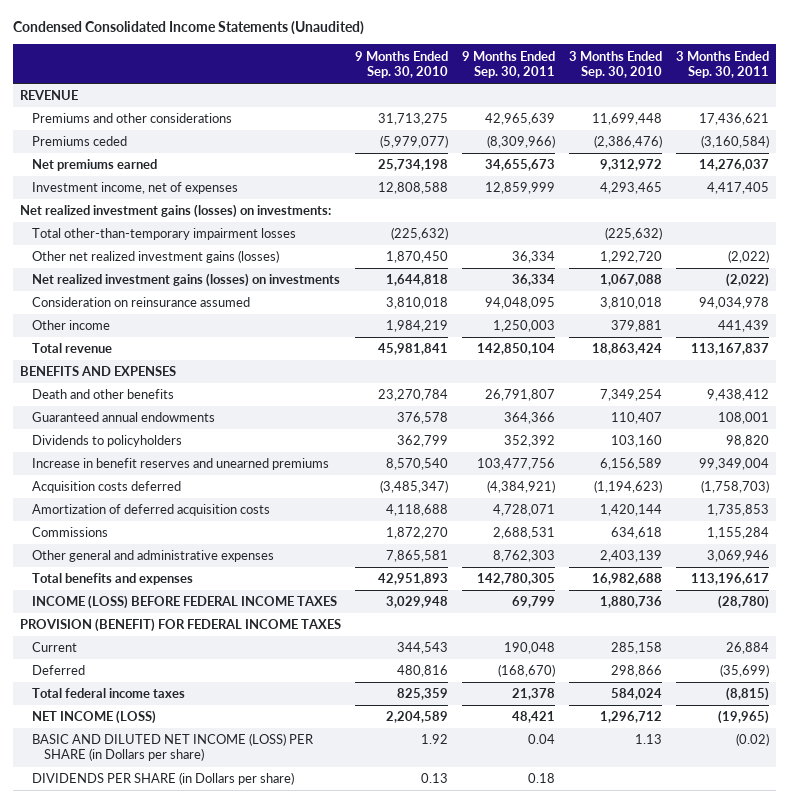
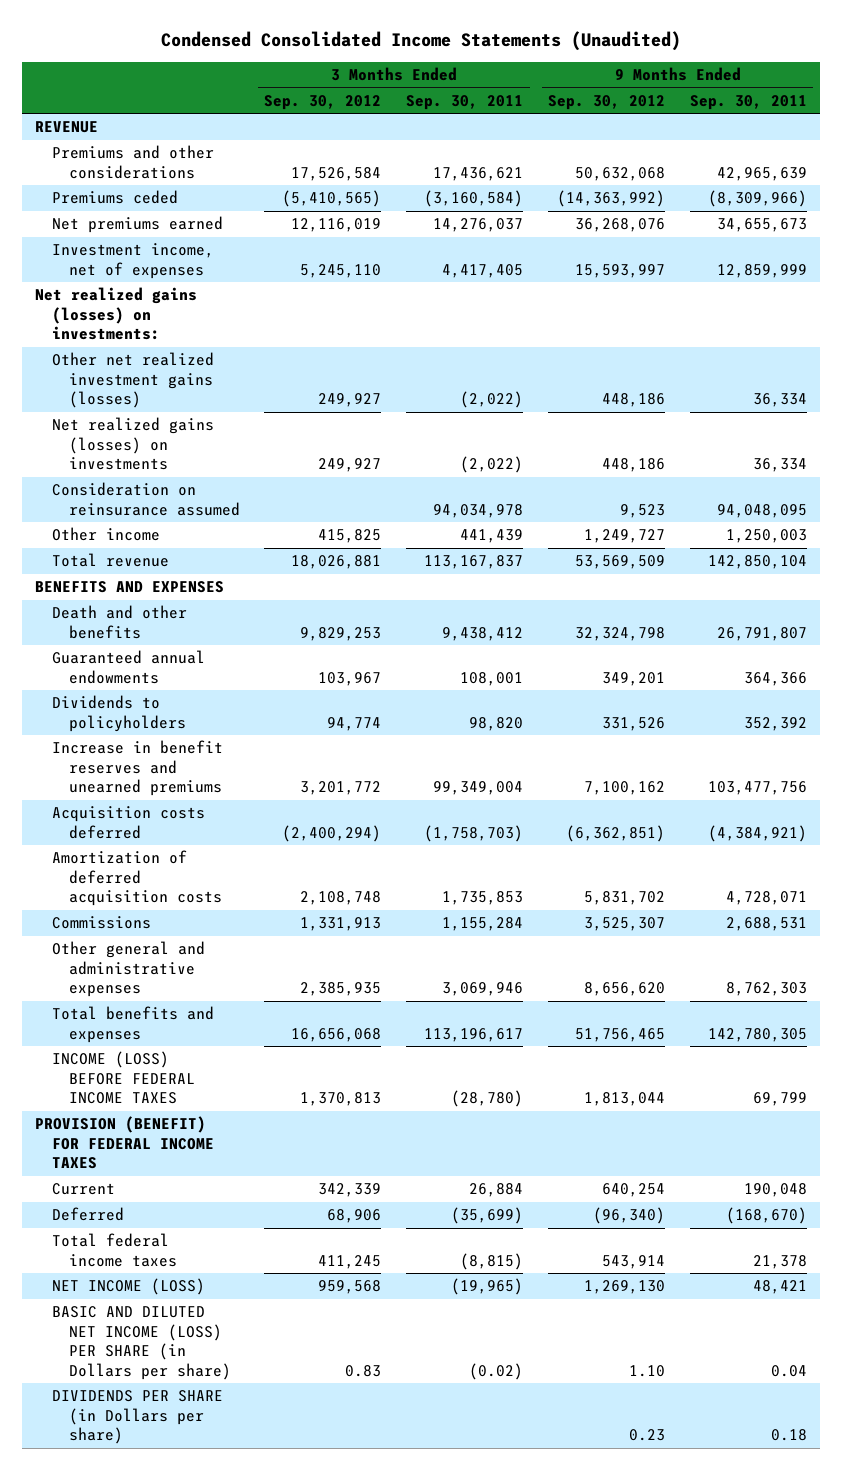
- | 9 Months Ended Sep. 30, 2010 | 9 Months Ended Sep. 30, 2011 | 3 Months Ended Sep. 30, 2010 | 3 Months Ended Sep. 30, 2011
+ | 3 Months Ended Sep. 30, 2012 | 3 Months Ended Sep. 30, 2011 | 9 Months Ended Sep. 30, 2012 | 9 Months Ended Sep. 30, 2011
- Net realized investment gains (losses) on investments:
- Total other-than-temporary impairment losses | (225,632) | | (225,632) |
+ Net realized gains (losses) on investments:
- Net realized investment gains (losses) on investments | 1,644,818 | 36,334 | 1,067,088 | (2,022)
+ Net realized gains (losses) on investments | 249,927 | (2,022) | 448,186 | 36,334

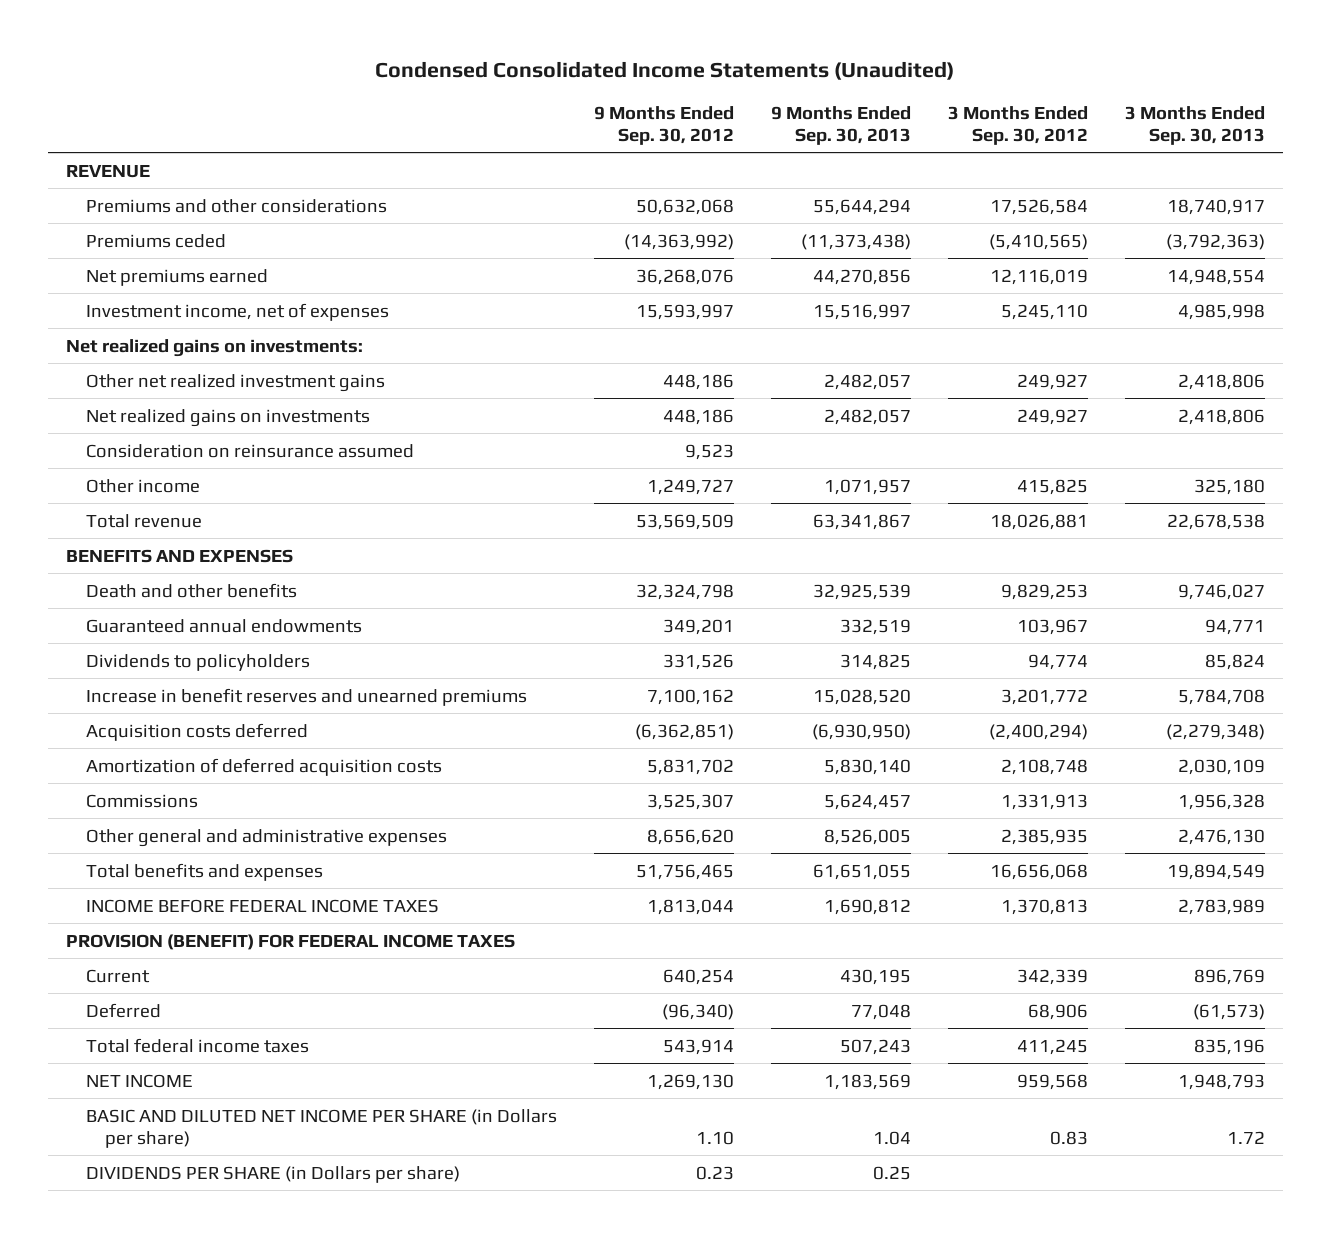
- | 3 Months Ended Sep. 30, 2012 | 3 Months Ended Sep. 30, 2011 | 9 Months Ended Sep. 30, 2012 | 9 Months Ended Sep. 30, 2011
+ | 9 Months Ended Sep. 30, 2012 | 9 Months Ended Sep. 30, 2013 | 3 Months Ended Sep. 30, 2012 | 3 Months Ended Sep. 30, 2013
- Net realized gains (losses) on investments:
- Other net realized investment gains (losses) | 249,927 | (2,022) | 448,186 | 36,334
- Net realized gains (losses) on investments | 249,927 | (2,022) | 448,186 | 36,334
+ Net realized gains on investments:
+ Other net realized investment gains | 448,186 | 2,482,057 | 249,927 | 2,418,806
+ Net realized gains on investments | 448,186 | 2,482,057 | 249,927 | 2,418,806
- INCOME (LOSS) BEFORE FEDERAL INCOME TAXES | 1,370,813 | (28,780) | 1,813,044 | 69,799
+ INCOME BEFORE FEDERAL INCOME TAXES | 1,813,044 | 1,690,812 | 1,370,813 | 2,783,989
- NET INCOME (LOSS) | 959,568 | (19,965) | 1,269,130 | 48,421
- BASIC AND DILUTED NET INCOME (LOSS) PER SHARE (in Dollars per share) | 0.83 | (0.02) | 1.10 | 0.04
+ NET INCOME | 1,269,130 | 1,183,569 | 959,568 | 1,948,793
+ BASIC AND DILUTED NET INCOME PER SHARE (in Dollars per share) | 1.10 | 1.04 | 0.83 | 1.72

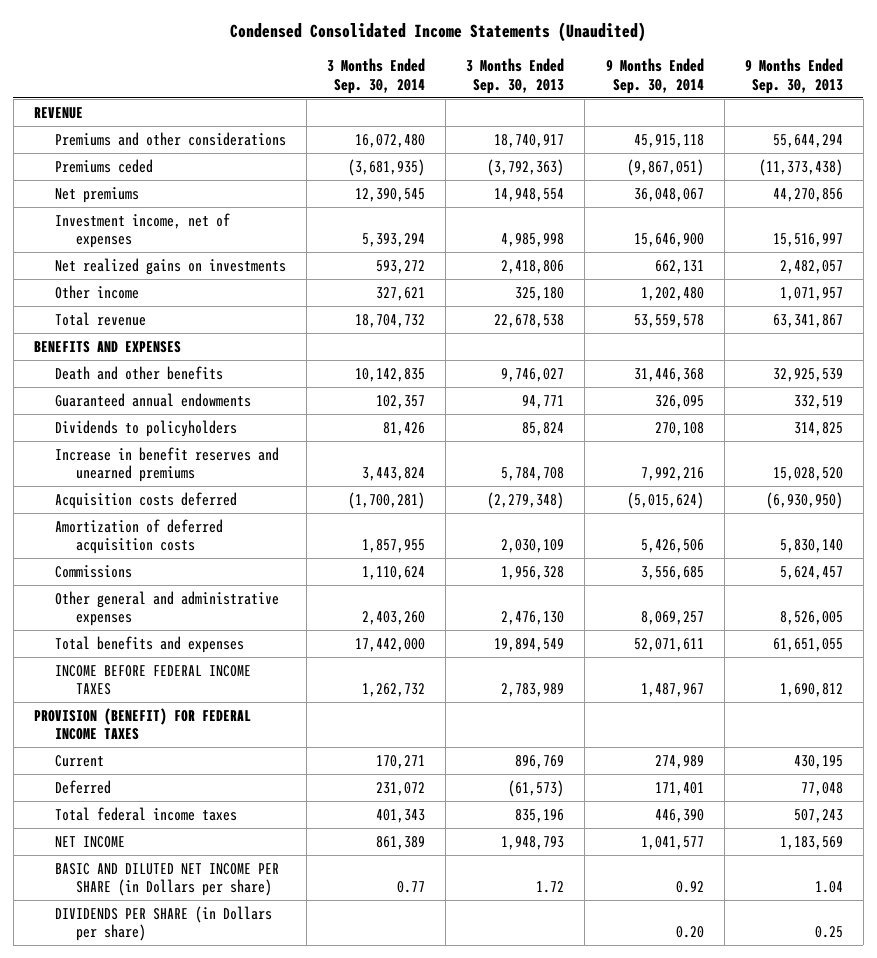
- | 9 Months Ended Sep. 30, 2012 | 9 Months Ended Sep. 30, 2013 | 3 Months Ended Sep. 30, 2012 | 3 Months Ended Sep. 30, 2013
+ | 3 Months Ended Sep. 30, 2014 | 3 Months Ended Sep. 30, 2013 | 9 Months Ended Sep. 30, 2014 | 9 Months Ended Sep. 30, 2013
- Net premiums earned | 36,268,076 | 44,270,856 | 12,116,019 | 14,948,554
+ Net premiums | 12,390,545 | 14,948,554 | 36,048,067 | 44,270,856
- Net realized gains on investments:
- Other net realized investment gains | 448,186 | 2,482,057 | 249,927 | 2,418,806
- Consideration on reinsurance assumed | 9,523 | | |

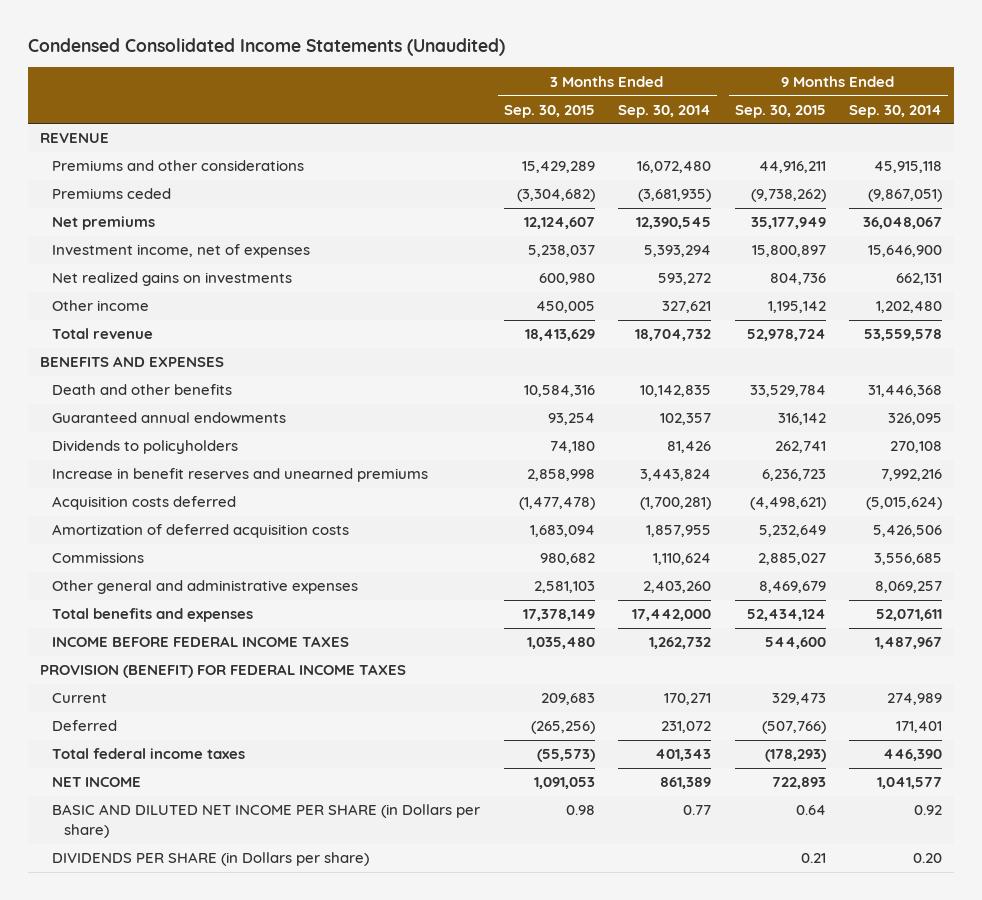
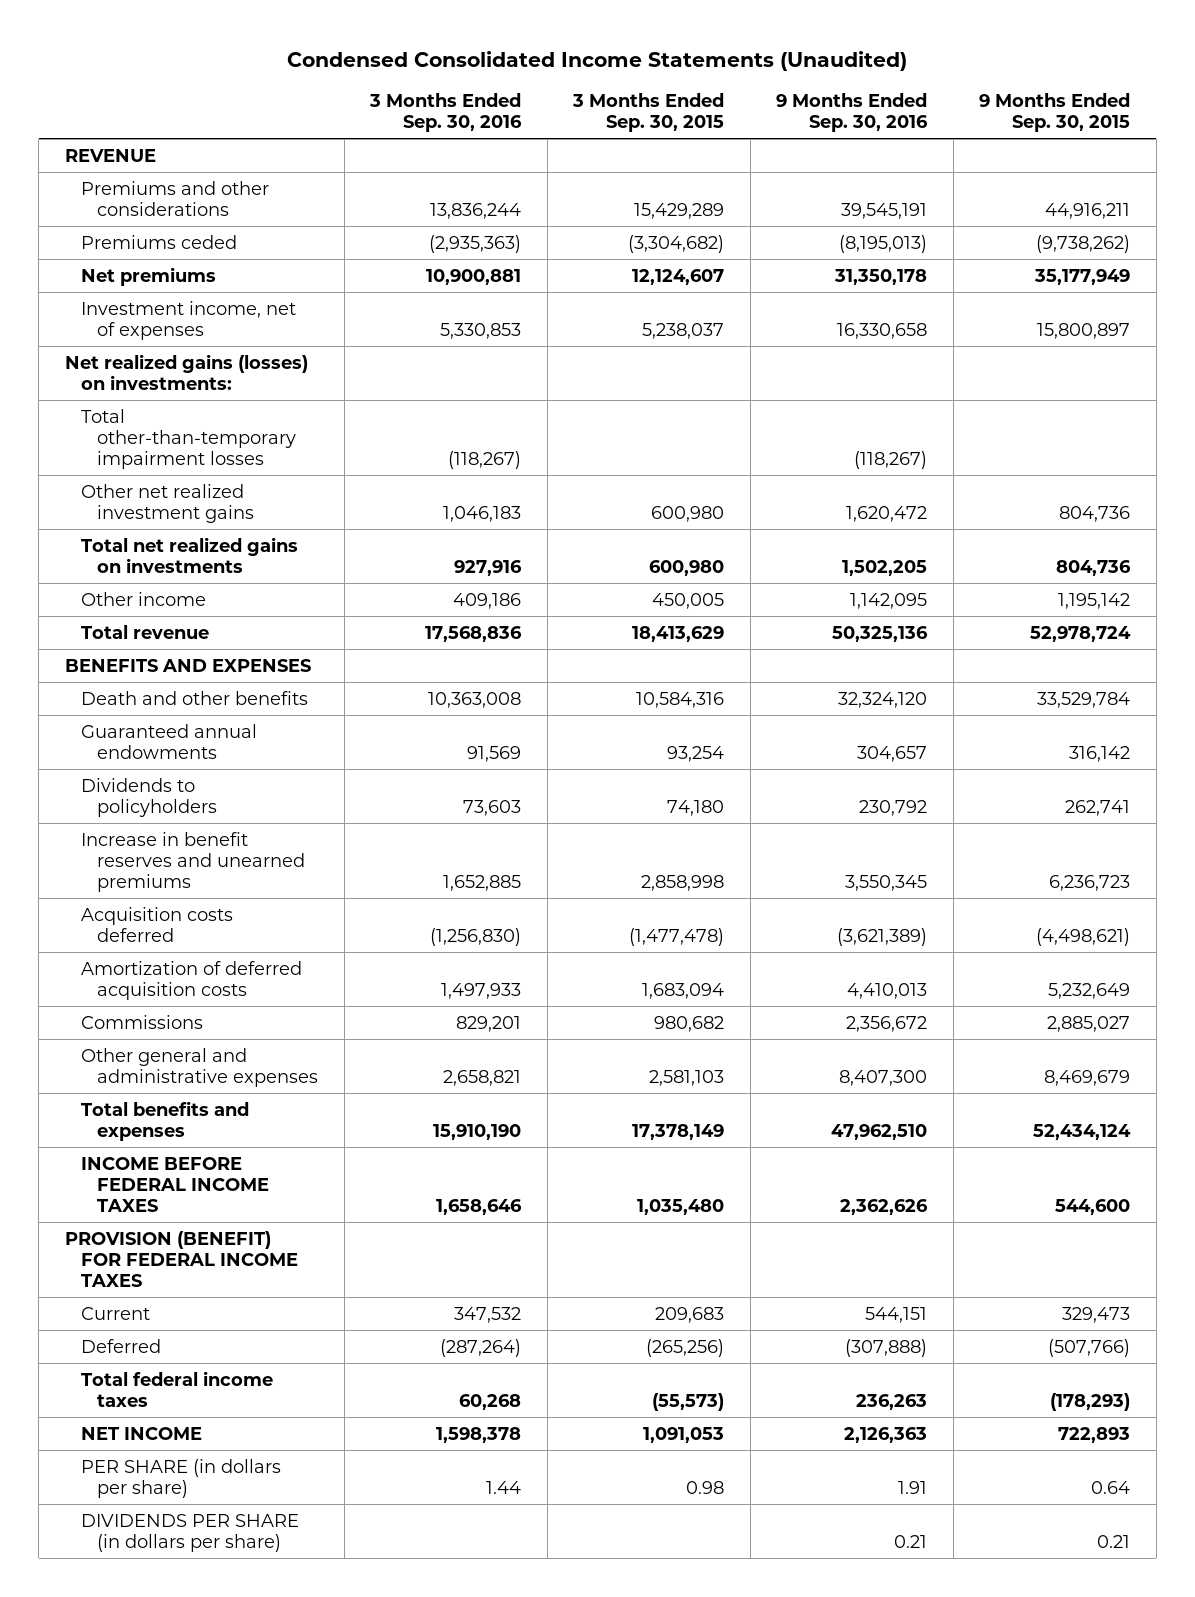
- | 3 Months Ended Sep. 30, 2015 | 3 Months Ended Sep. 30, 2014 | 9 Months Ended Sep. 30, 2015 | 9 Months Ended Sep. 30, 2014
+ | 3 Months Ended Sep. 30, 2016 | 3 Months Ended Sep. 30, 2015 | 9 Months Ended Sep. 30, 2016 | 9 Months Ended Sep. 30, 2015
- Net realized gains on investments | 600,980 | 593,272 | 804,736 | 662,131
+ Net realized gains (losses) on investments:
+ Total other-than-temporary impairment losses | (118,267) | | (118,267) |
+ Other net realized investment gains | 1,046,183 | 600,980 | 1,620,472 | 804,736
+ Total net realized gains on investments | 927,916 | 600,980 | 1,502,205 | 804,736
- BASIC AND DILUTED NET INCOME PER SHARE (in Dollars per share) | 0.98 | 0.77 | 0.64 | 0.92
- DIVIDENDS PER SHARE (in Dollars per share) | | | 0.21 | 0.20
+ PER SHARE (in dollars per share) | 1.44 | 0.98 | 1.91 | 0.64
+ DIVIDENDS PER SHARE (in dollars per share) | | | 0.21 | 0.21

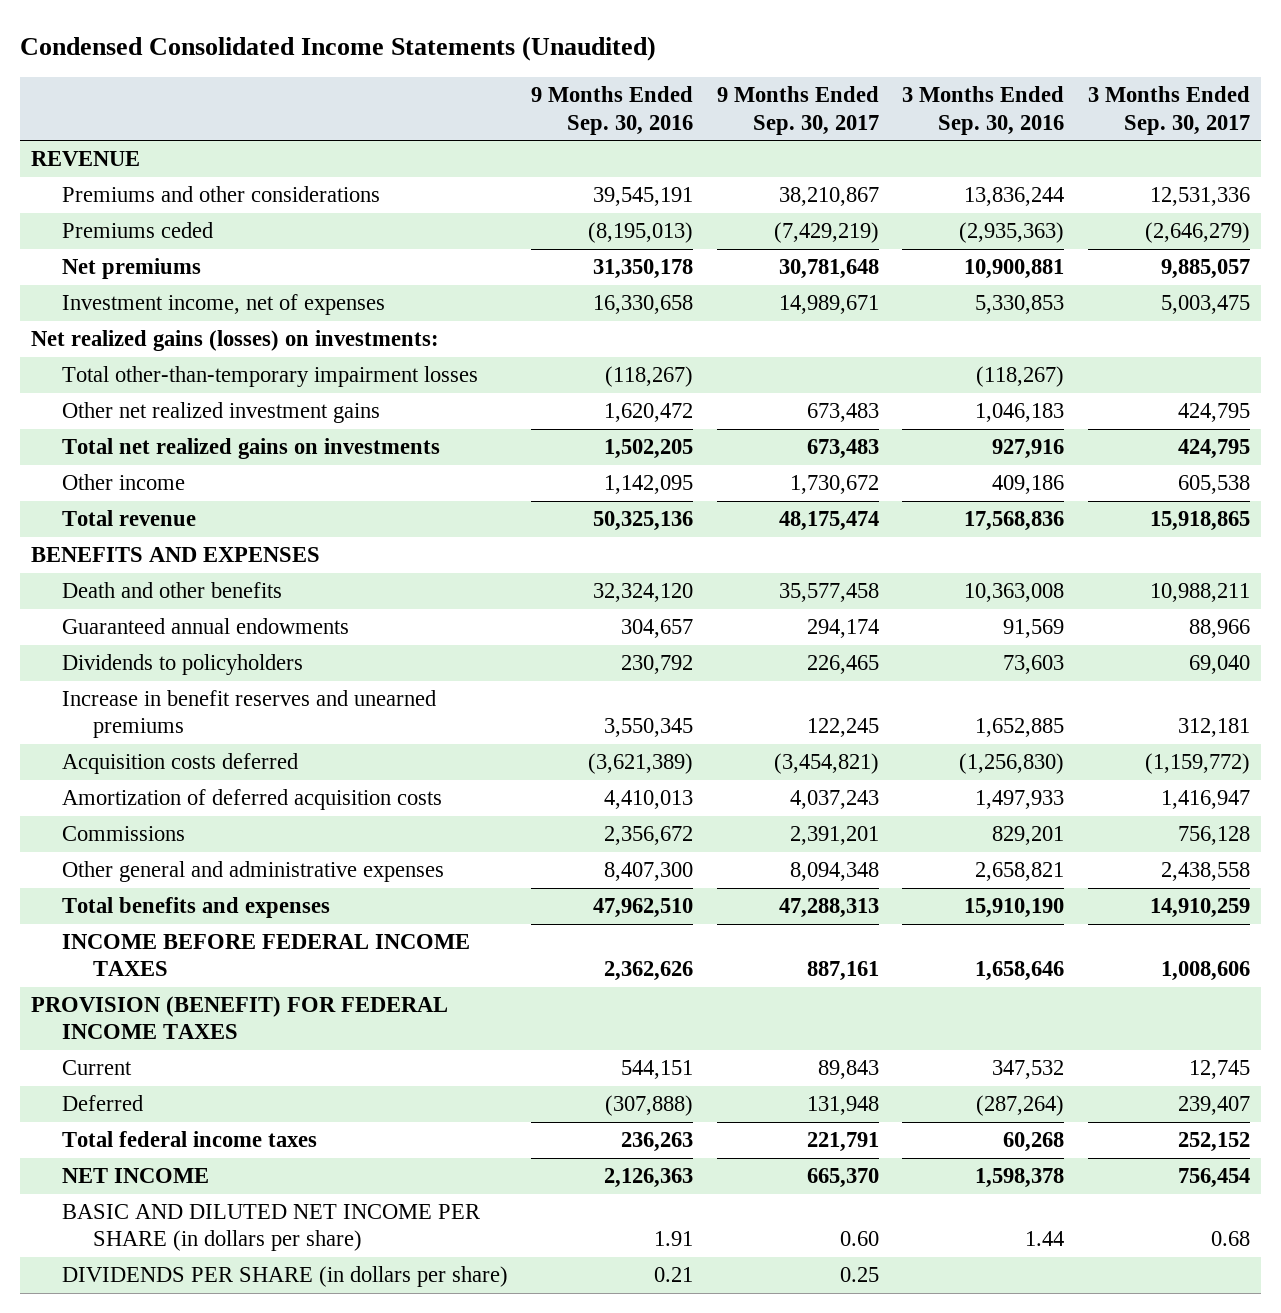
- | 3 Months Ended Sep. 30, 2016 | 3 Months Ended Sep. 30, 2015 | 9 Months Ended Sep. 30, 2016 | 9 Months Ended Sep. 30, 2015
+ | 9 Months Ended Sep. 30, 2016 | 9 Months Ended Sep. 30, 2017 | 3 Months Ended Sep. 30, 2016 | 3 Months Ended Sep. 30, 2017
- PER SHARE (in dollars per share) | 1.44 | 0.98 | 1.91 | 0.64
+ BASIC AND DILUTED NET INCOME PER SHARE (in dollars per share) | 1.91 | 0.60 | 1.44 | 0.68

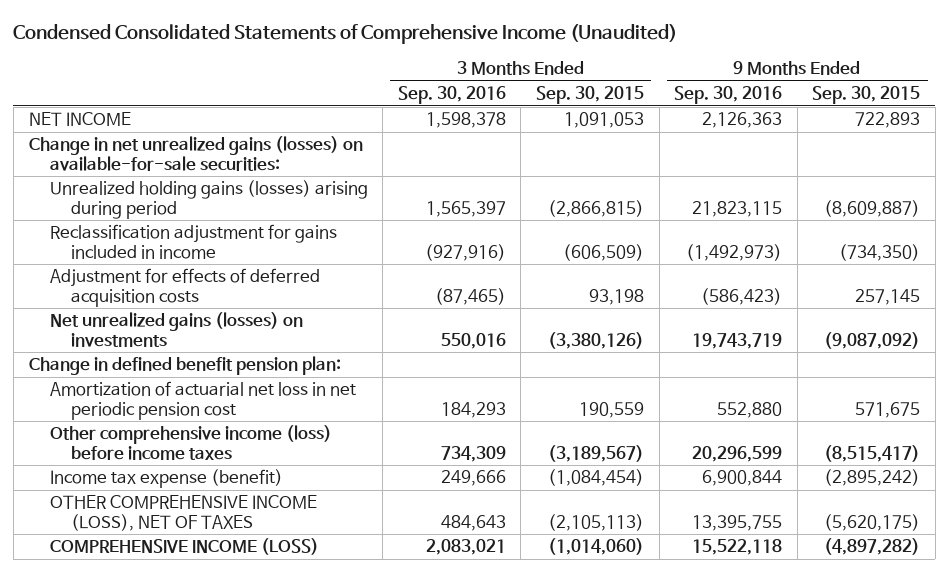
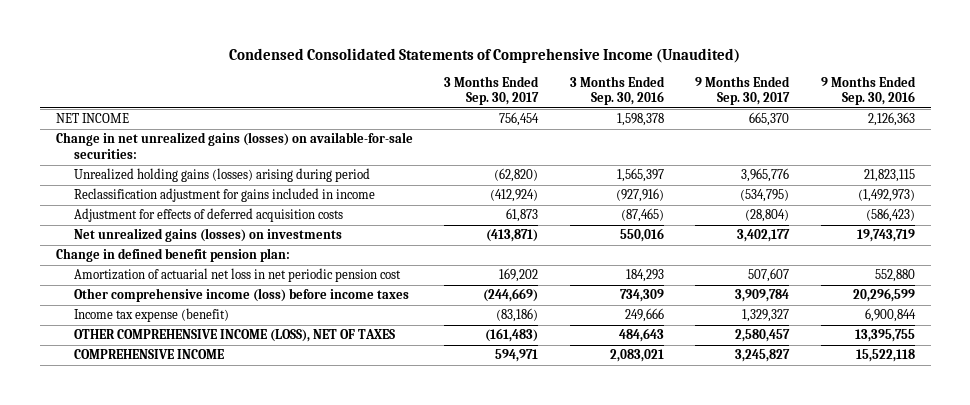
- | 3 Months Ended Sep. 30, 2016 | 3 Months Ended Sep. 30, 2015 | 9 Months Ended Sep. 30, 2016 | 9 Months Ended Sep. 30, 2015
+ | 3 Months Ended Sep. 30, 2017 | 3 Months Ended Sep. 30, 2016 | 9 Months Ended Sep. 30, 2017 | 9 Months Ended Sep. 30, 2016
- COMPREHENSIVE INCOME (LOSS) | 2,083,021 | (1,014,060) | 15,522,118 | (4,897,282)
+ COMPREHENSIVE INCOME | 594,971 | 2,083,021 | 3,245,827 | 15,522,118

